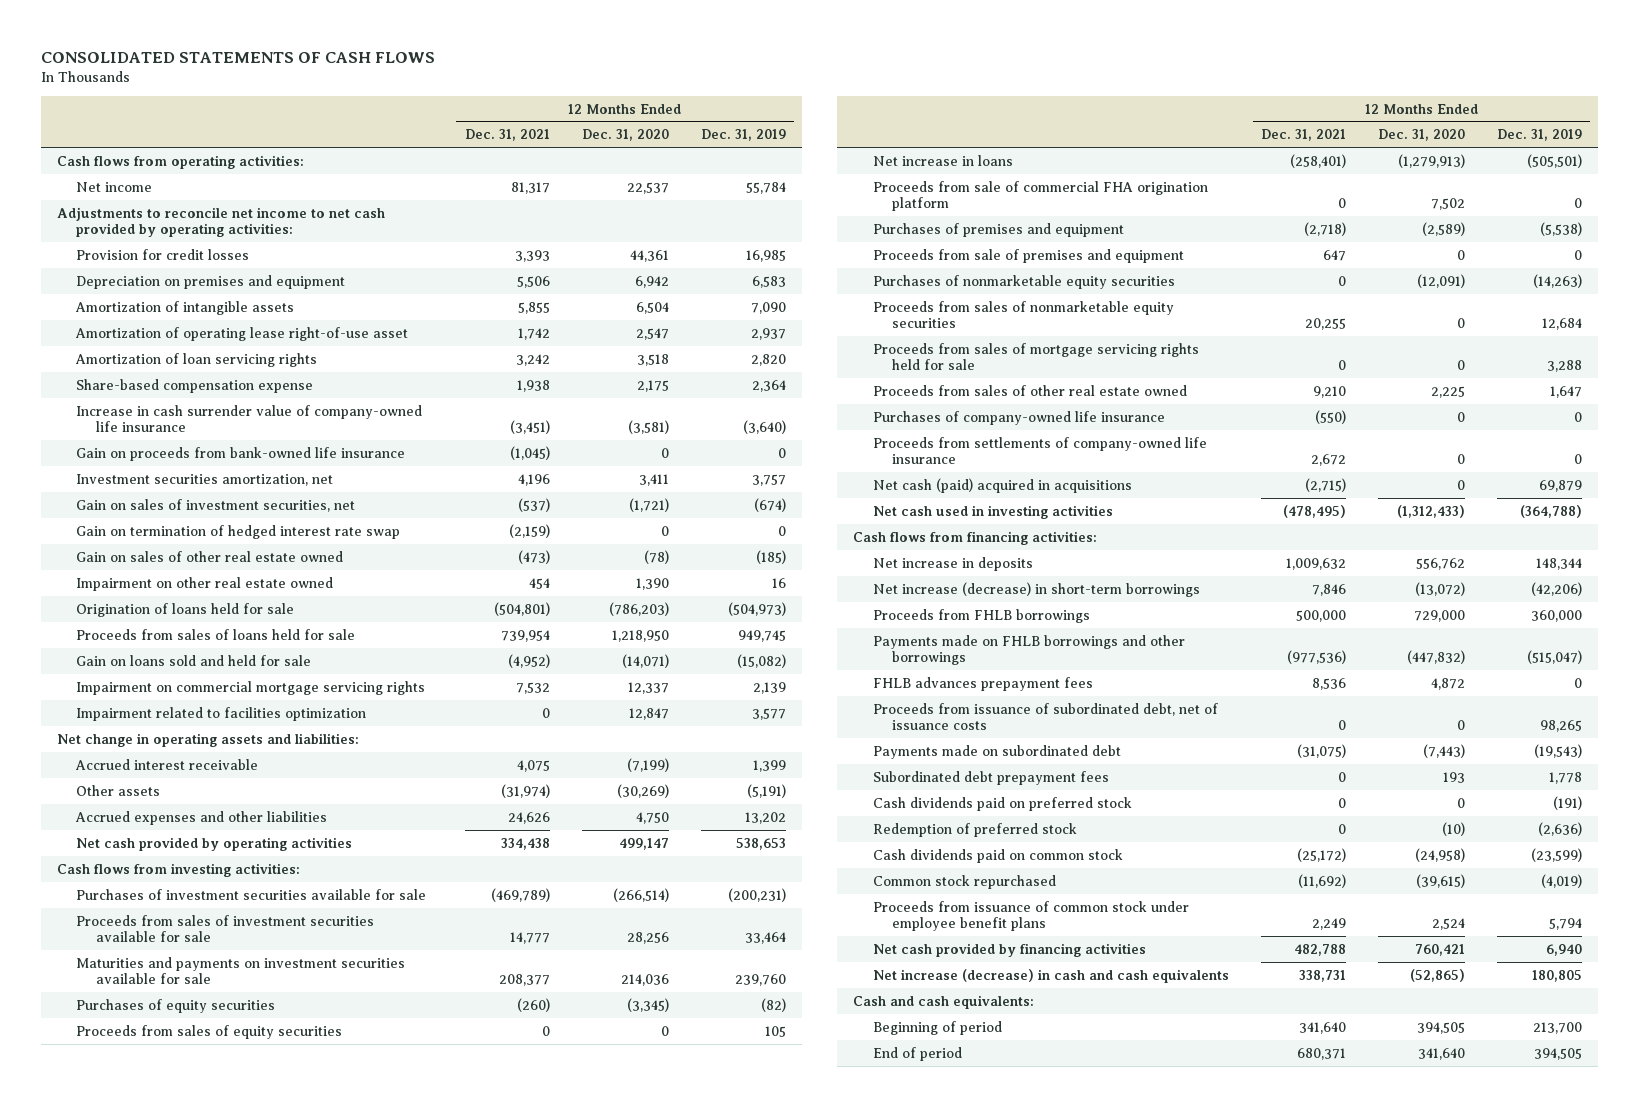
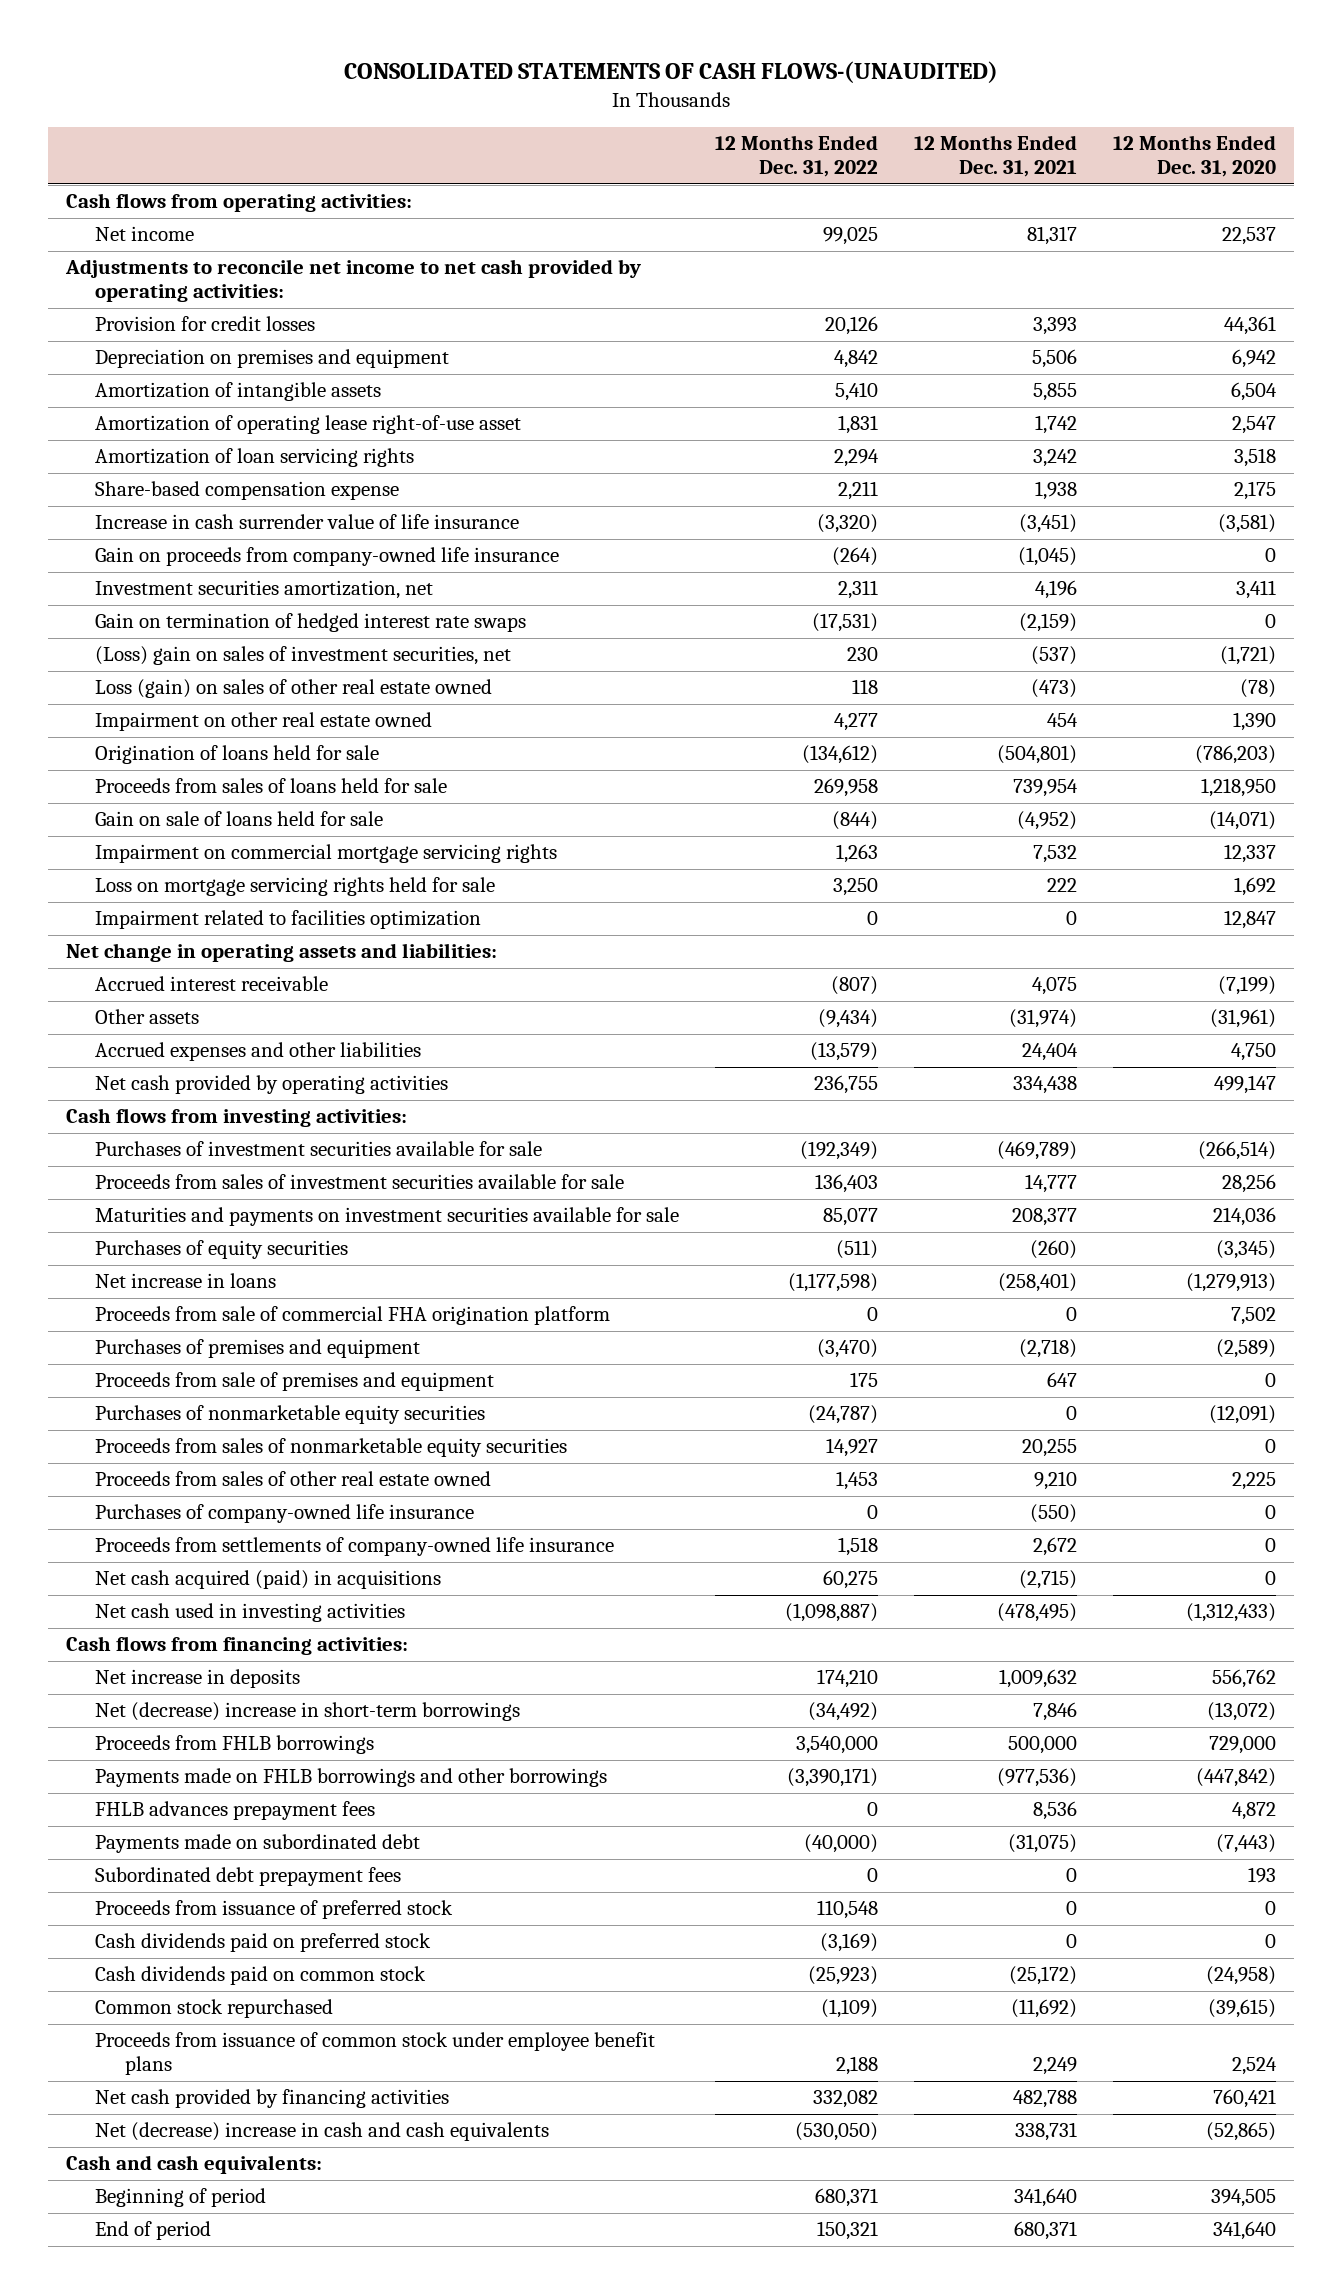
- CONSOLIDATED STATEMENTS OF CASH FLOWS
+ CONSOLIDATED STATEMENTS OF CASH FLOWS-(UNAUDITED)
- | 12 Months Ended Dec. 31, 2021 | 12 Months Ended Dec. 31, 2020 | 12 Months Ended Dec. 31, 2019
+ | 12 Months Ended Dec. 31, 2022 | 12 Months Ended Dec. 31, 2021 | 12 Months Ended Dec. 31, 2020
- Increase in cash surrender value of company-owned life insurance | (3,451) | (3,581) | (3,640)
- Gain on proceeds from bank-owned life insurance | (1,045) | 0 | 0
+ Increase in cash surrender value of life insurance | (3,320) | (3,451) | (3,581)
+ Gain on proceeds from company-owned life insurance | (264) | (1,045) | 0
- Gain on sales of investment securities, net | (537) | (1,721) | (674)
- Gain on termination of hedged interest rate swap | (2,159) | 0 | 0
- Gain on sales of other real estate owned | (473) | (78) | (185)
+ Gain on termination of hedged interest rate swaps | (17,531) | (2,159) | 0
+ (Loss) gain on sales of investment securities, net | 230 | (537) | (1,721)
+ Loss (gain) on sales of other real estate owned | 118 | (473) | (78)
- Gain on loans sold and held for sale | (4,952) | (14,071) | (15,082)
+ Gain on sale of loans held for sale | (844) | (4,952) | (14,071)
+ Loss on mortgage servicing rights held for sale | 3,250 | 222 | 1,692
- Other assets | (31,974) | (30,269) | (5,191)
- Accrued expenses and other liabilities | 24,626 | 4,750 | 13,202
+ Other assets | (9,434) | (31,974) | (31,961)
+ Accrued expenses and other liabilities | (13,579) | 24,404 | 4,750
- Proceeds from sales of equity securities | 0 | 0 | 105
- Proceeds from sales of mortgage servicing rights held for sale | 0 | 0 | 3,288
- Net cash (paid) acquired in acquisitions | (2,715) | 0 | 69,879
+ Net cash acquired (paid) in acquisitions | 60,275 | (2,715) | 0
- Net increase (decrease) in short-term borrowings | 7,846 | (13,072) | (42,206)
+ Net (decrease) increase in short-term borrowings | (34,492) | 7,846 | (13,072)
- Payments made on FHLB borrowings and other borrowings | (977,536) | (447,832) | (515,047)
+ Payments made on FHLB borrowings and other borrowings | (3,390,171) | (977,536) | (447,842)
- Proceeds from issuance of subordinated debt, net of issuance costs | 0 | 0 | 98,265
+ Proceeds from issuance of preferred stock | 110,548 | 0 | 0
- Redemption of preferred stock | 0 | (10) | (2,636)
- Net increase (decrease) in cash and cash equivalents | 338,731 | (52,865) | 180,805
+ Net (decrease) increase in cash and cash equivalents | (530,050) | 338,731 | (52,865)

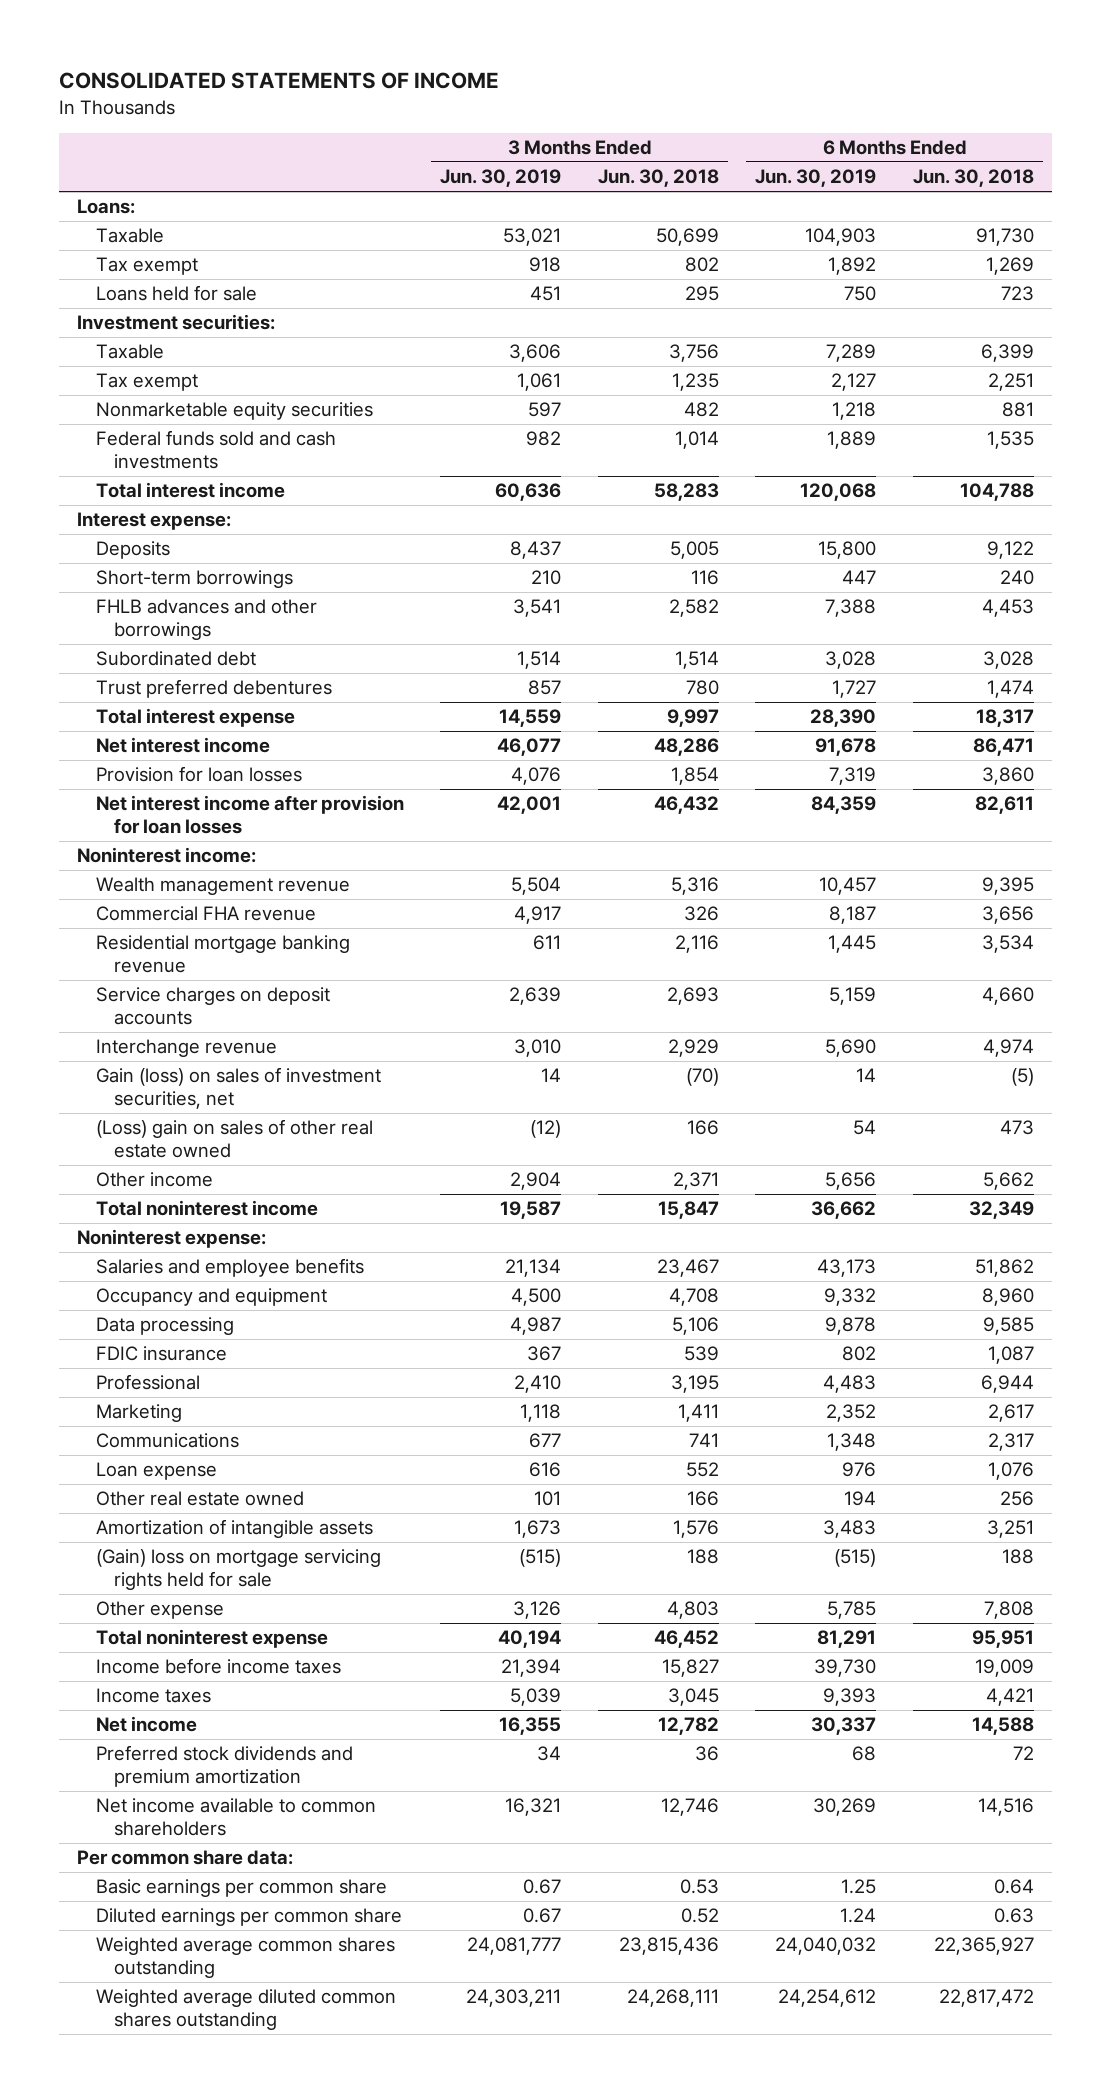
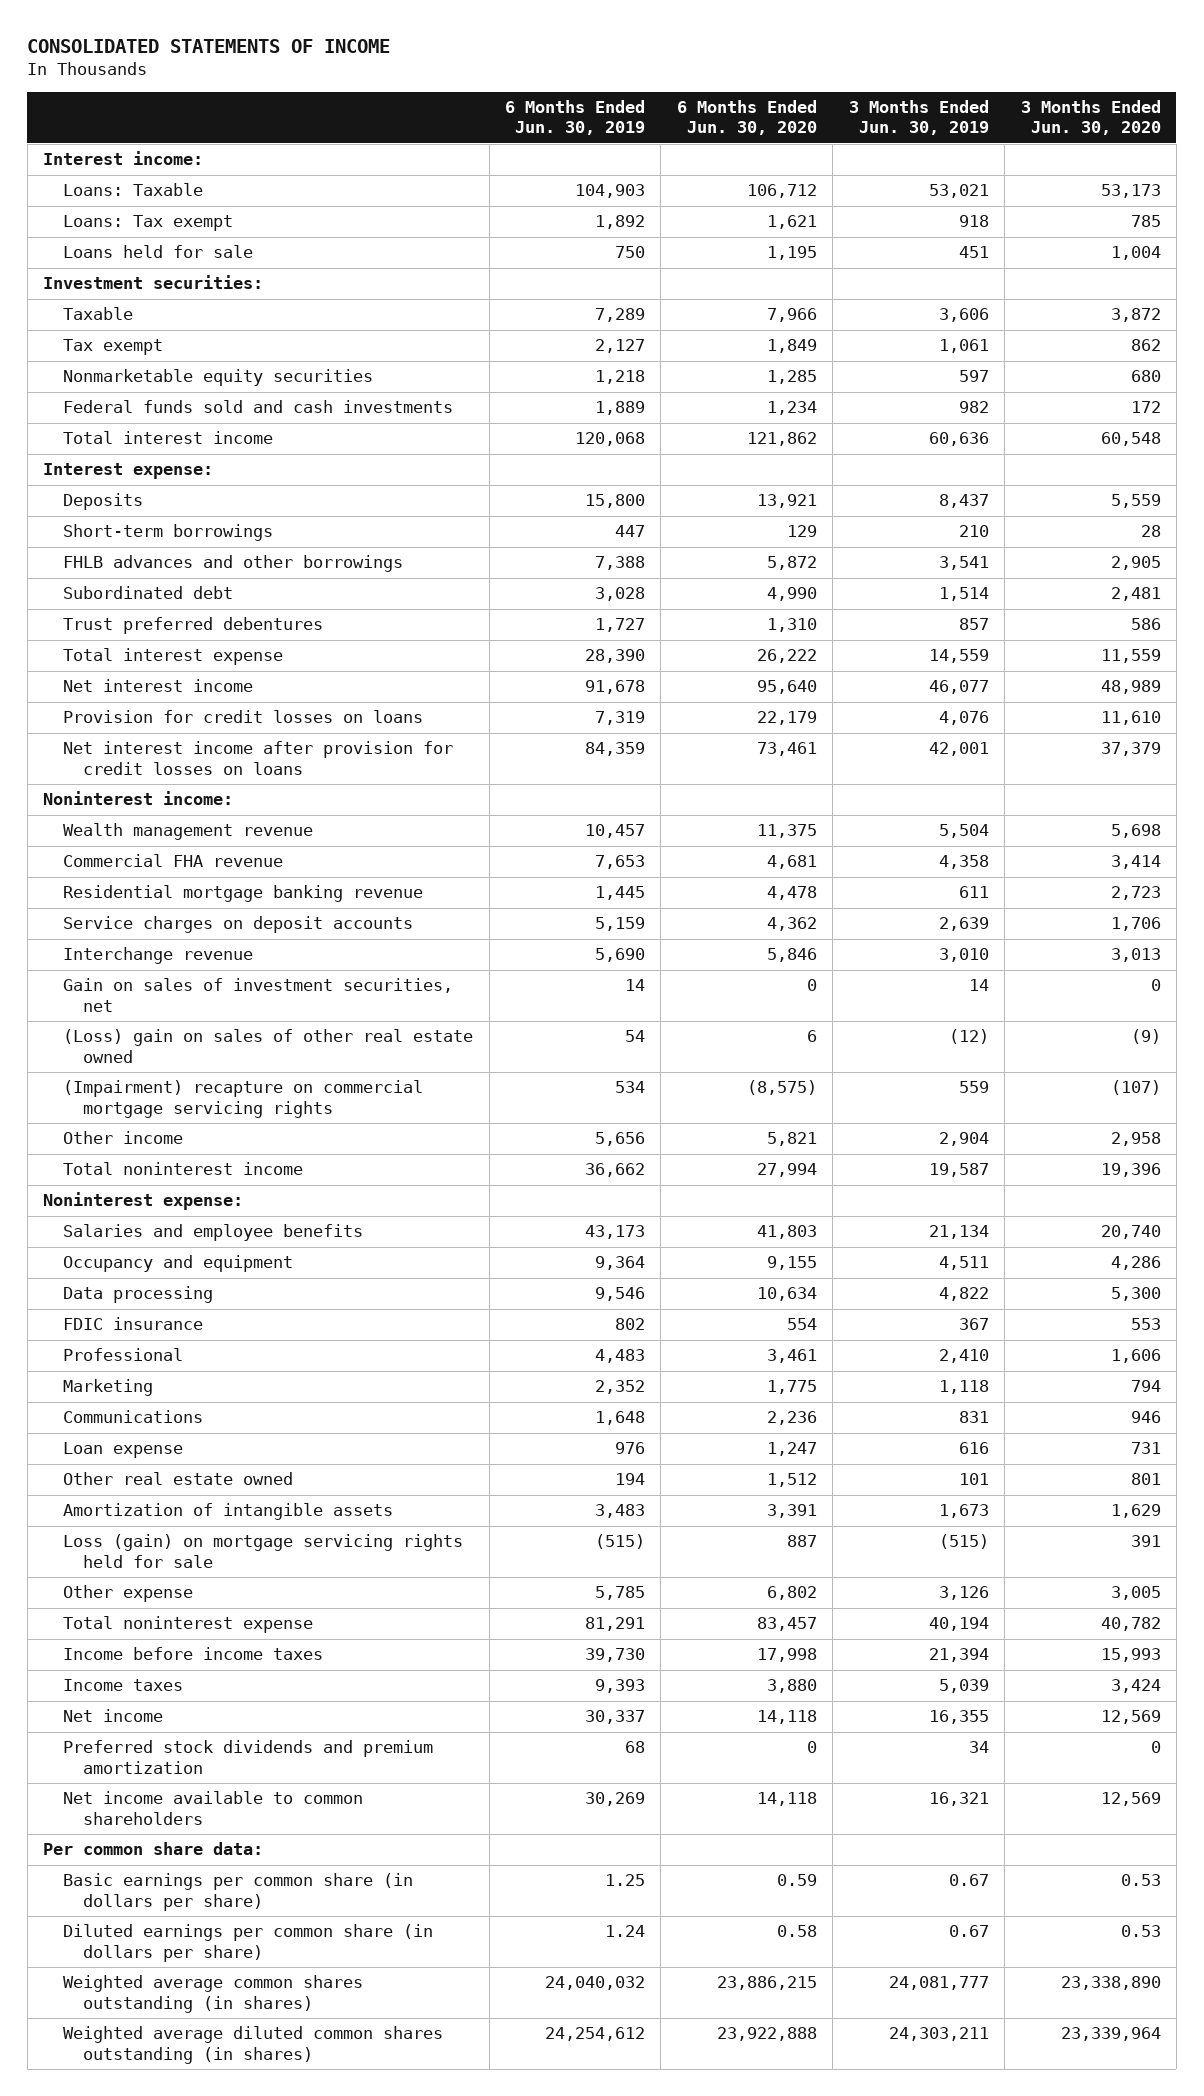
- | 3 Months Ended Jun. 30, 2019 | 3 Months Ended Jun. 30, 2018 | 6 Months Ended Jun. 30, 2019 | 6 Months Ended Jun. 30, 2018
+ | 6 Months Ended Jun. 30, 2019 | 6 Months Ended Jun. 30, 2020 | 3 Months Ended Jun. 30, 2019 | 3 Months Ended Jun. 30, 2020
- Loans:
- Taxable | 53,021 | 50,699 | 104,903 | 91,730
- Tax exempt | 918 | 802 | 1,892 | 1,269
+ Interest income:
+ Loans: Taxable | 104,903 | 106,712 | 53,021 | 53,173
+ Loans: Tax exempt | 1,892 | 1,621 | 918 | 785
- Provision for loan losses | 4,076 | 1,854 | 7,319 | 3,860
- Net interest income after provision for loan losses | 42,001 | 46,432 | 84,359 | 82,611
+ Provision for credit losses on loans | 7,319 | 22,179 | 4,076 | 11,610
+ Net interest income after provision for credit losses on loans | 84,359 | 73,461 | 42,001 | 37,379
- Commercial FHA revenue | 4,917 | 326 | 8,187 | 3,656
+ Commercial FHA revenue | 7,653 | 4,681 | 4,358 | 3,414
- Gain (loss) on sales of investment securities, net | 14 | (70) | 14 | (5)
+ Gain on sales of investment securities, net | 14 | 0 | 14 | 0
+ (Impairment) recapture on commercial mortgage servicing rights | 534 | (8,575) | 559 | (107)
- Occupancy and equipment | 4,500 | 4,708 | 9,332 | 8,960
- Data processing | 4,987 | 5,106 | 9,878 | 9,585
+ Occupancy and equipment | 9,364 | 9,155 | 4,511 | 4,286
+ Data processing | 9,546 | 10,634 | 4,822 | 5,300
- Communications | 677 | 741 | 1,348 | 2,317
+ Communications | 1,648 | 2,236 | 831 | 946
- (Gain) loss on mortgage servicing rights held for sale | (515) | 188 | (515) | 188
+ Loss (gain) on mortgage servicing rights held for sale | (515) | 887 | (515) | 391
- Basic earnings per common share | 0.67 | 0.53 | 1.25 | 0.64
- Diluted earnings per common share | 0.67 | 0.52 | 1.24 | 0.63
- Weighted average common shares outstanding | 24,081,777 | 23,815,436 | 24,040,032 | 22,365,927
- Weighted average diluted common shares outstanding | 24,303,211 | 24,268,111 | 24,254,612 | 22,817,472
+ Basic earnings per common share (in dollars per share) | 1.25 | 0.59 | 0.67 | 0.53
+ Diluted earnings per common share (in dollars per share) | 1.24 | 0.58 | 0.67 | 0.53
+ Weighted average common shares outstanding (in shares) | 24,040,032 | 23,886,215 | 24,081,777 | 23,338,890
+ Weighted average diluted common shares outstanding (in shares) | 24,254,612 | 23,922,888 | 24,303,211 | 23,339,964

